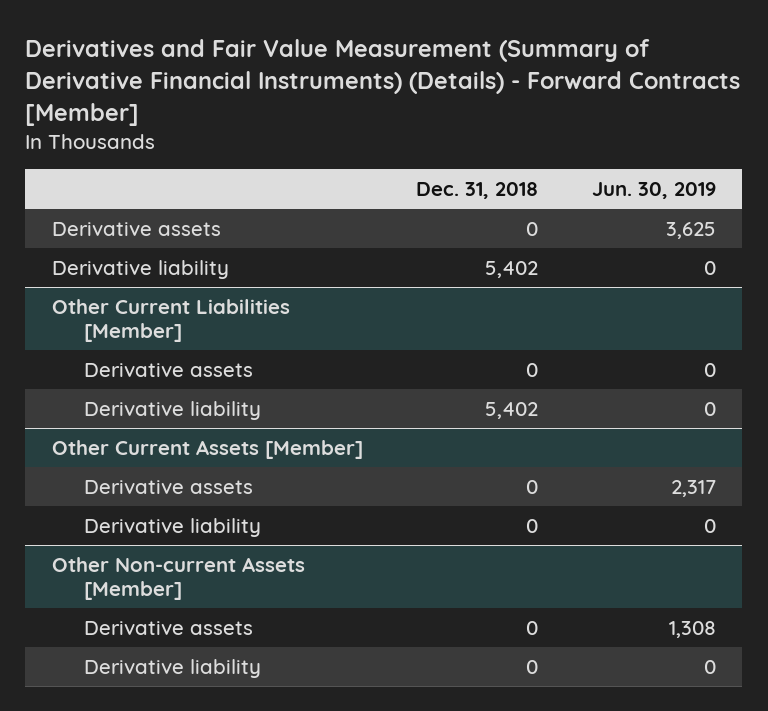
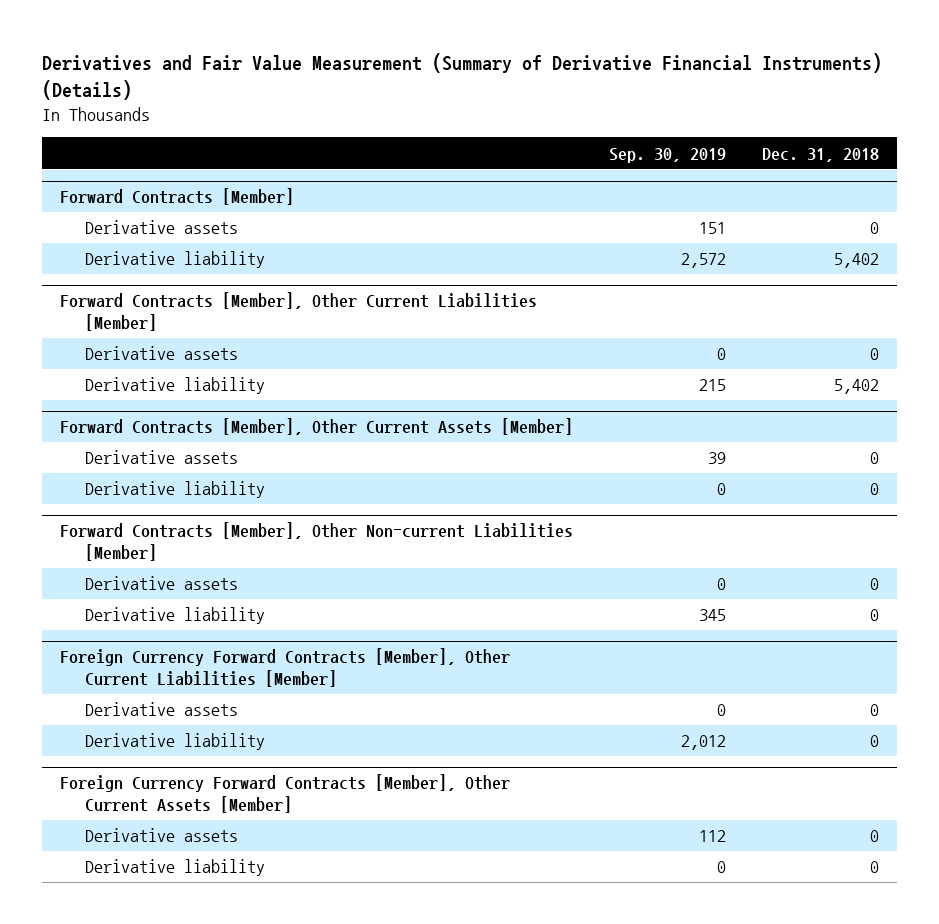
- Derivatives and Fair Value Measurement (Summary of Derivative Financial Instruments) (Details) - Forward Contracts [Member]
+ Derivatives and Fair Value Measurement (Summary of Derivative Financial Instruments) (Details)
- | Dec. 31, 2018 | Jun. 30, 2019
+ | Sep. 30, 2019 | Dec. 31, 2018
+ Forward Contracts [Member]
- Other Current Liabilities [Member]
+ Forward Contracts [Member], Other Current Liabilities [Member]
- Other Current Assets [Member]
+ Forward Contracts [Member], Other Current Assets [Member]
- Other Non-current Assets [Member]
+ Forward Contracts [Member], Other Non-current Liabilities [Member]
+ Foreign Currency Forward Contracts [Member], Other Current Liabilities [Member]
+ Derivative assets | 0 | 0
+ Derivative liability | 2,012 | 0
+ Foreign Currency Forward Contracts [Member], Other Current Assets [Member]
+ Derivative assets | 112 | 0
+ Derivative liability | 0 | 0

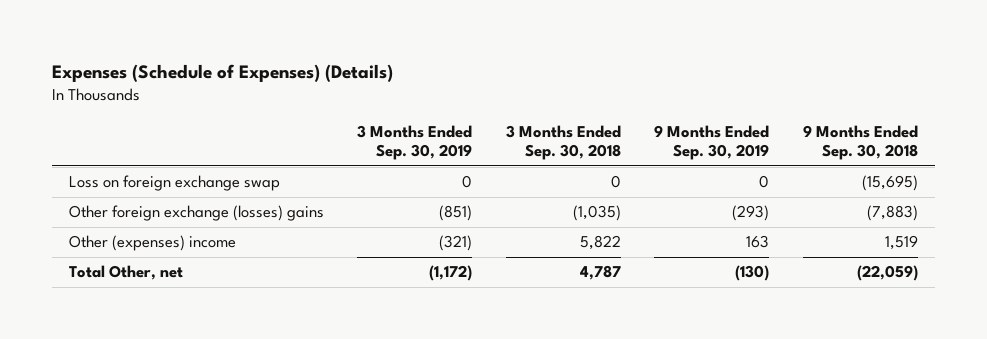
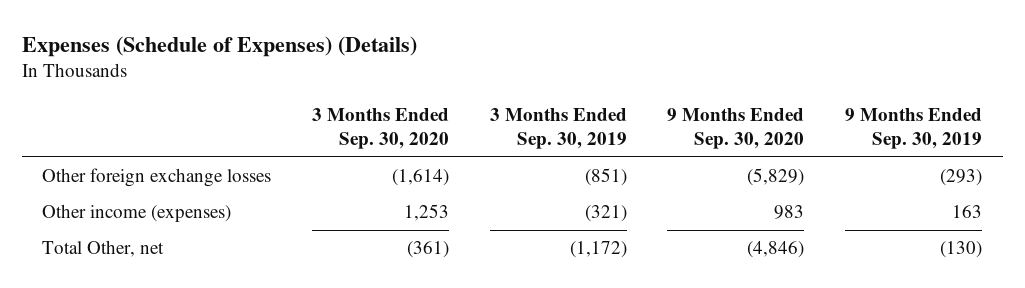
- | 3 Months Ended Sep. 30, 2019 | 3 Months Ended Sep. 30, 2018 | 9 Months Ended Sep. 30, 2019 | 9 Months Ended Sep. 30, 2018
+ | 3 Months Ended Sep. 30, 2020 | 3 Months Ended Sep. 30, 2019 | 9 Months Ended Sep. 30, 2020 | 9 Months Ended Sep. 30, 2019
- Loss on foreign exchange swap | 0 | 0 | 0 | (15,695)
- Other foreign exchange (losses) gains | (851) | (1,035) | (293) | (7,883)
- Other (expenses) income | (321) | 5,822 | 163 | 1,519
+ Other foreign exchange losses | (1,614) | (851) | (5,829) | (293)
+ Other income (expenses) | 1,253 | (321) | 983 | 163

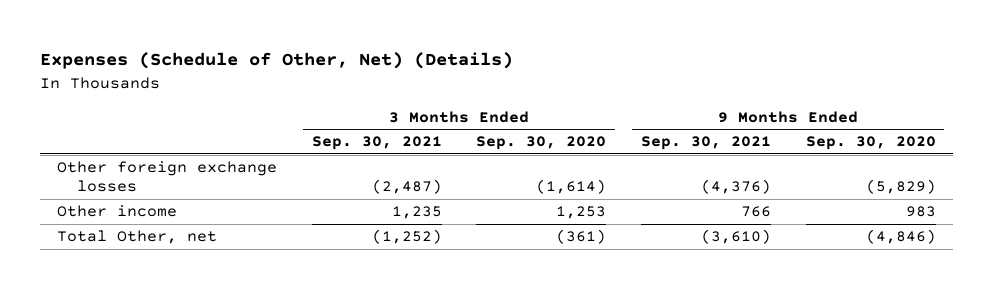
- Expenses (Schedule of Expenses) (Details)
+ Expenses (Schedule of Other, Net) (Details)
- | 3 Months Ended Sep. 30, 2020 | 3 Months Ended Sep. 30, 2019 | 9 Months Ended Sep. 30, 2020 | 9 Months Ended Sep. 30, 2019
+ | 3 Months Ended Sep. 30, 2021 | 3 Months Ended Sep. 30, 2020 | 9 Months Ended Sep. 30, 2021 | 9 Months Ended Sep. 30, 2020
- Other income (expenses) | 1,253 | (321) | 983 | 163
+ Other income | 1,235 | 1,253 | 766 | 983

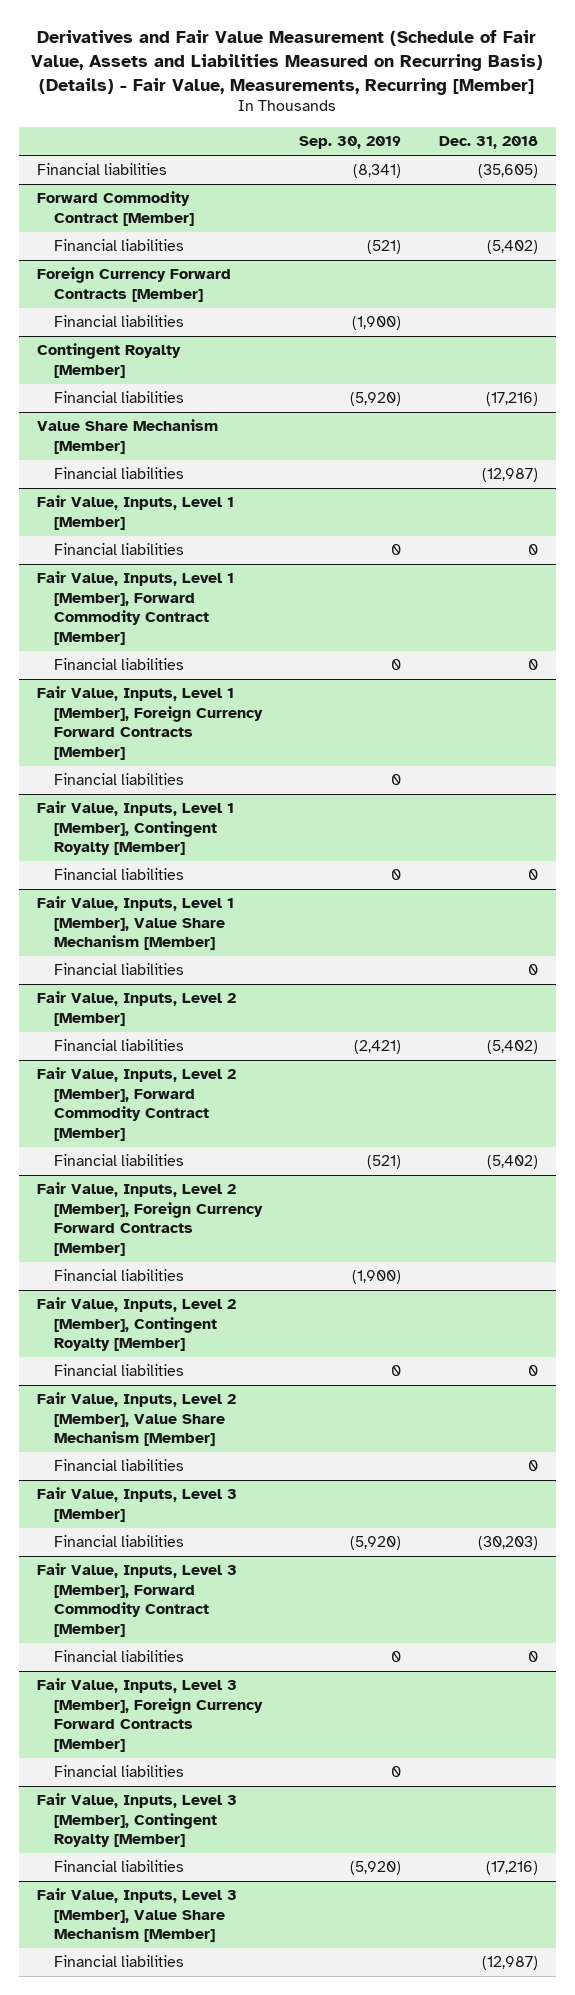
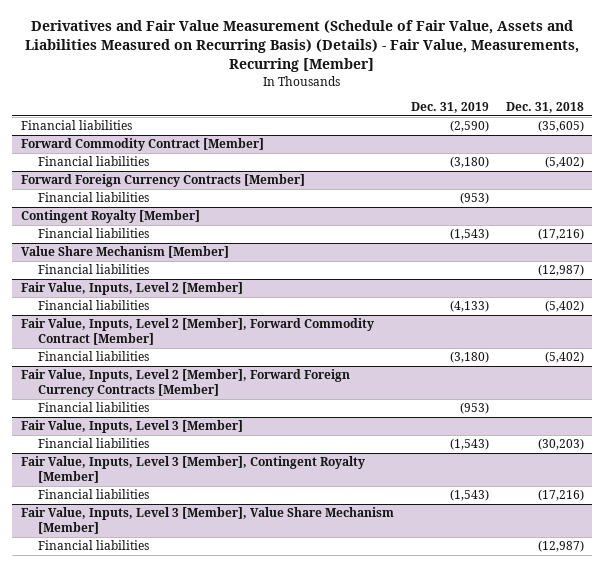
- | Sep. 30, 2019 | Dec. 31, 2018
+ | Dec. 31, 2019 | Dec. 31, 2018
- Foreign Currency Forward Contracts [Member]
+ Forward Foreign Currency Contracts [Member]
- Fair Value, Inputs, Level 1 [Member]
- Financial liabilities | 0 | 0
- Fair Value, Inputs, Level 1 [Member], Forward Commodity Contract [Member]
- Financial liabilities | 0 | 0
- Fair Value, Inputs, Level 1 [Member], Foreign Currency Forward Contracts [Member]
- Financial liabilities | 0 |
- Fair Value, Inputs, Level 1 [Member], Contingent Royalty [Member]
- Financial liabilities | 0 | 0
- Fair Value, Inputs, Level 1 [Member], Value Share Mechanism [Member]
- Financial liabilities | | 0
- Fair Value, Inputs, Level 2 [Member], Foreign Currency Forward Contracts [Member]
+ Fair Value, Inputs, Level 2 [Member], Forward Foreign Currency Contracts [Member]
- Fair Value, Inputs, Level 2 [Member], Contingent Royalty [Member]
- Financial liabilities | 0 | 0
- Fair Value, Inputs, Level 2 [Member], Value Share Mechanism [Member]
- Financial liabilities | | 0
- Fair Value, Inputs, Level 3 [Member], Forward Commodity Contract [Member]
- Financial liabilities | 0 | 0
- Fair Value, Inputs, Level 3 [Member], Foreign Currency Forward Contracts [Member]
- Financial liabilities | 0 |

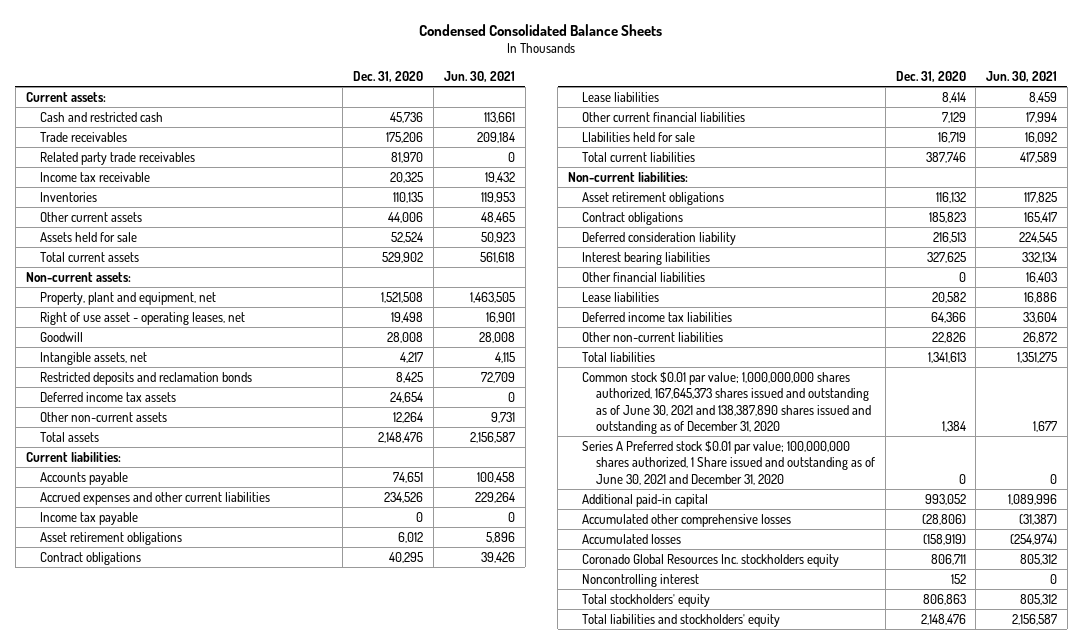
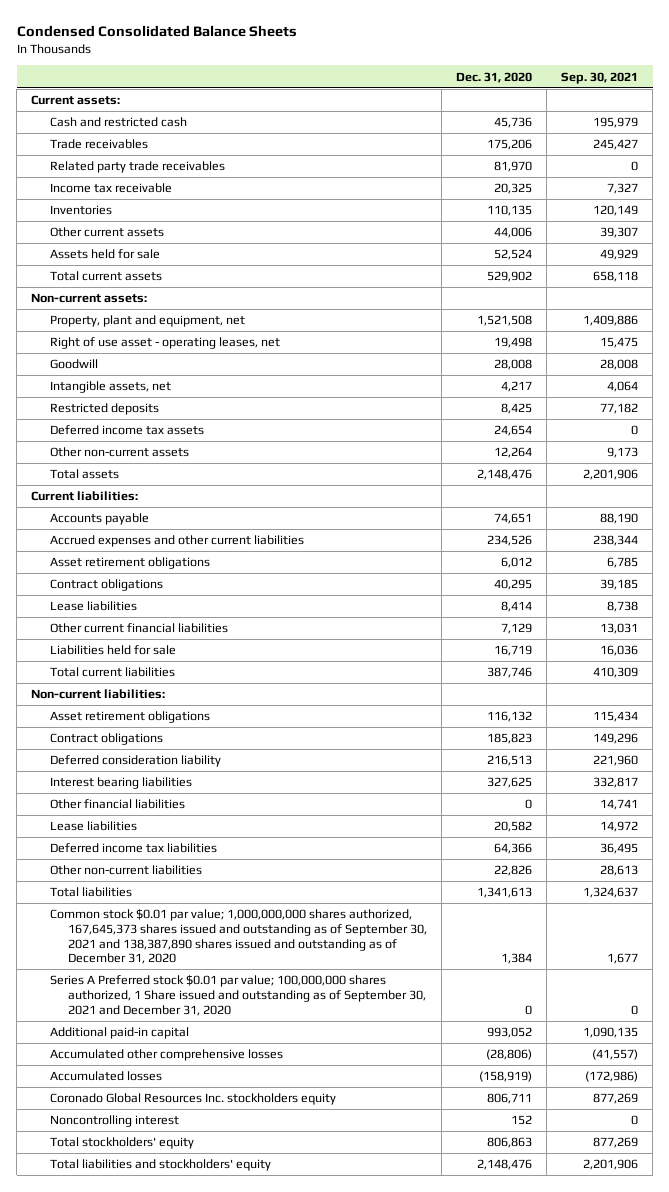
- | Dec. 31, 2020 | Jun. 30, 2021
+ | Dec. 31, 2020 | Sep. 30, 2021
- Restricted deposits and reclamation bonds | 8,425 | 72,709
+ Restricted deposits | 8,425 | 77,182
- Income tax payable | 0 | 0
- LIabilities held for sale | 16,719 | 16,092
+ Liabilities held for sale | 16,719 | 16,036
- Common stock $0.01 par value; 1,000,000,000 shares authorized, 167,645,373 shares issued and outstanding as of June 30, 2021 and 138,387,890 shares issued and outstanding as of December 31, 2020 | 1,384 | 1,677
- Series A Preferred stock $0.01 par value; 100,000,000 shares authorized, 1 Share issued and outstanding as of June 30, 2021 and December 31, 2020 | 0 | 0
+ Common stock $0.01 par value; 1,000,000,000 shares authorized, 167,645,373 shares issued and outstanding as of September 30, 2021 and 138,387,890 shares issued and outstanding as of December 31, 2020 | 1,384 | 1,677
+ Series A Preferred stock $0.01 par value; 100,000,000 shares authorized, 1 Share issued and outstanding as of September 30, 2021 and December 31, 2020 | 0 | 0

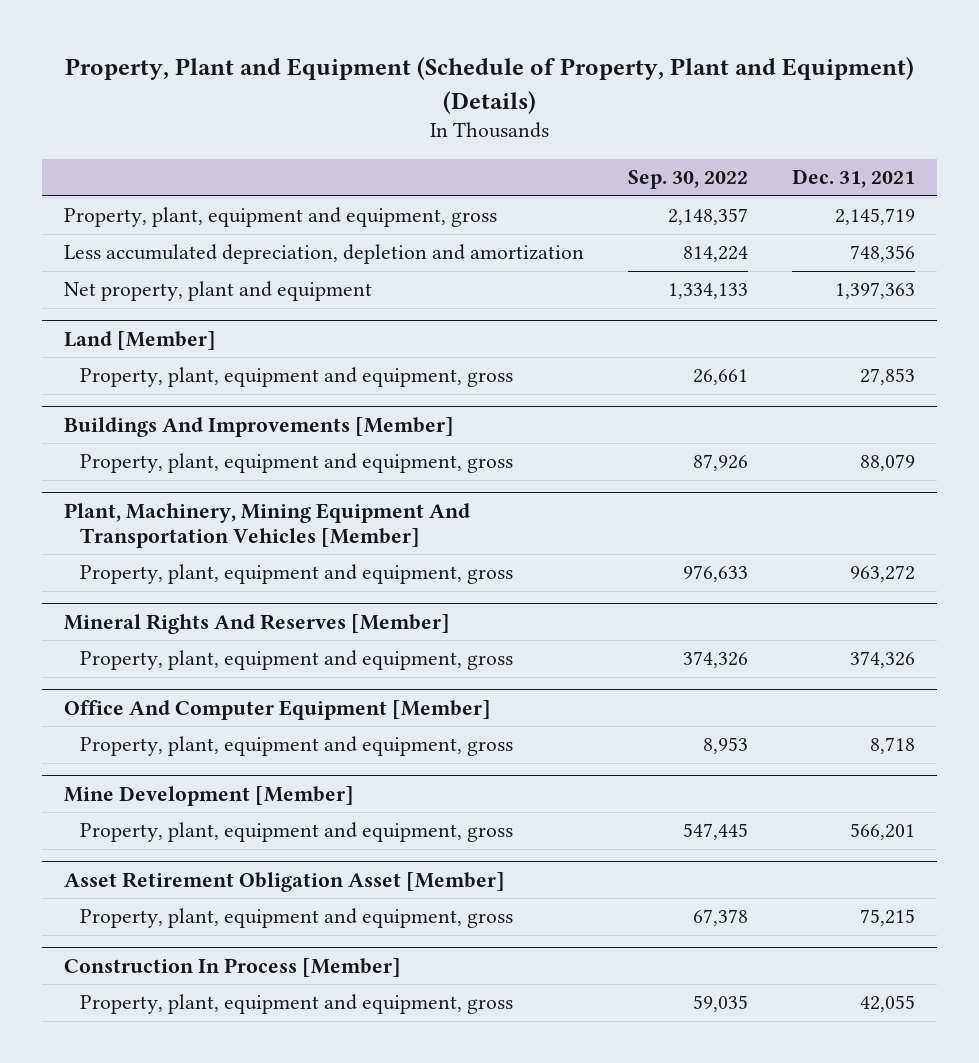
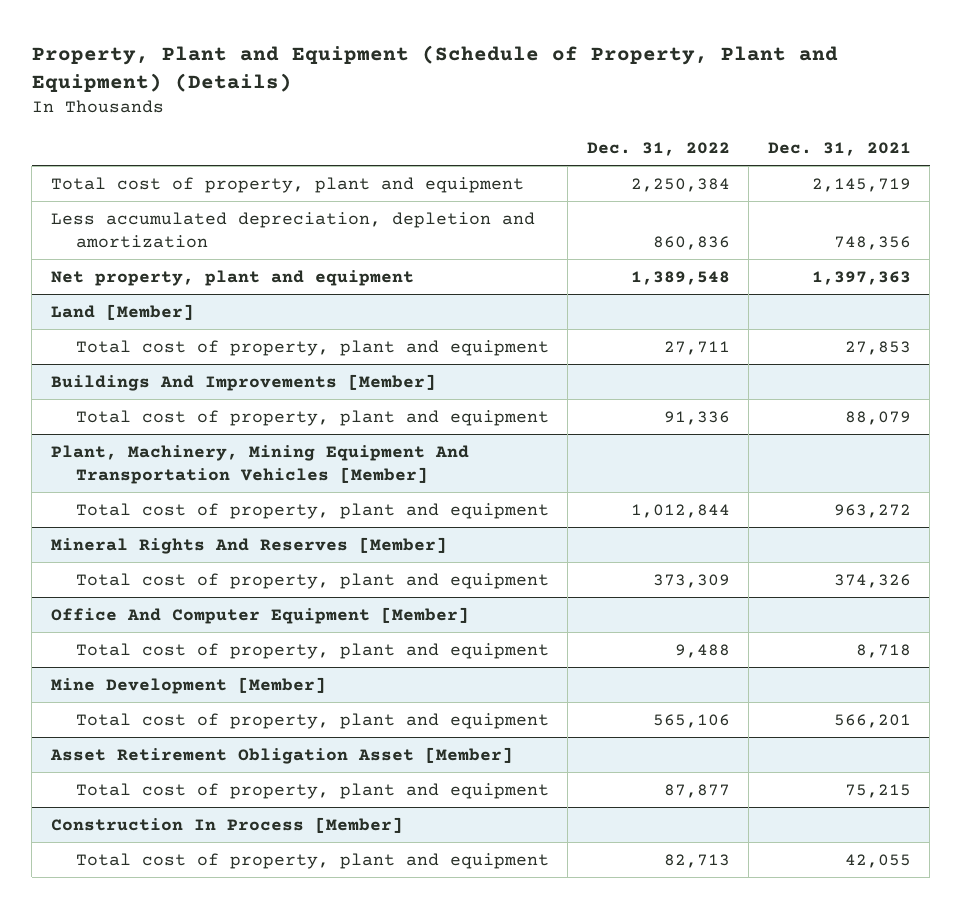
- | Sep. 30, 2022 | Dec. 31, 2021
+ | Dec. 31, 2022 | Dec. 31, 2021
- Property, plant, equipment and equipment, gross | 2,148,357 | 2,145,719
+ Total cost of property, plant and equipment | 2,250,384 | 2,145,719
@ Land [Member]
- Property, plant, equipment and equipment, gross | 26,661 | 27,853
+ Total cost of property, plant and equipment | 27,711 | 27,853
@ Buildings And Improvements [Member]
- Property, plant, equipment and equipment, gross | 87,926 | 88,079
+ Total cost of property, plant and equipment | 91,336 | 88,079
@ Plant, Machinery, Mining Equipment And Transportation Vehicles [Member]
- Property, plant, equipment and equipment, gross | 976,633 | 963,272
+ Total cost of property, plant and equipment | 1,012,844 | 963,272
@ Mineral Rights And Reserves [Member]
- Property, plant, equipment and equipment, gross | 374,326 | 374,326
+ Total cost of property, plant and equipment | 373,309 | 374,326
@ Office And Computer Equipment [Member]
- Property, plant, equipment and equipment, gross | 8,953 | 8,718
+ Total cost of property, plant and equipment | 9,488 | 8,718
@ Mine Development [Member]
- Property, plant, equipment and equipment, gross | 547,445 | 566,201
+ Total cost of property, plant and equipment | 565,106 | 566,201
@ Asset Retirement Obligation Asset [Member]
- Property, plant, equipment and equipment, gross | 67,378 | 75,215
+ Total cost of property, plant and equipment | 87,877 | 75,215
@ Construction In Process [Member]
- Property, plant, equipment and equipment, gross | 59,035 | 42,055
+ Total cost of property, plant and equipment | 82,713 | 42,055

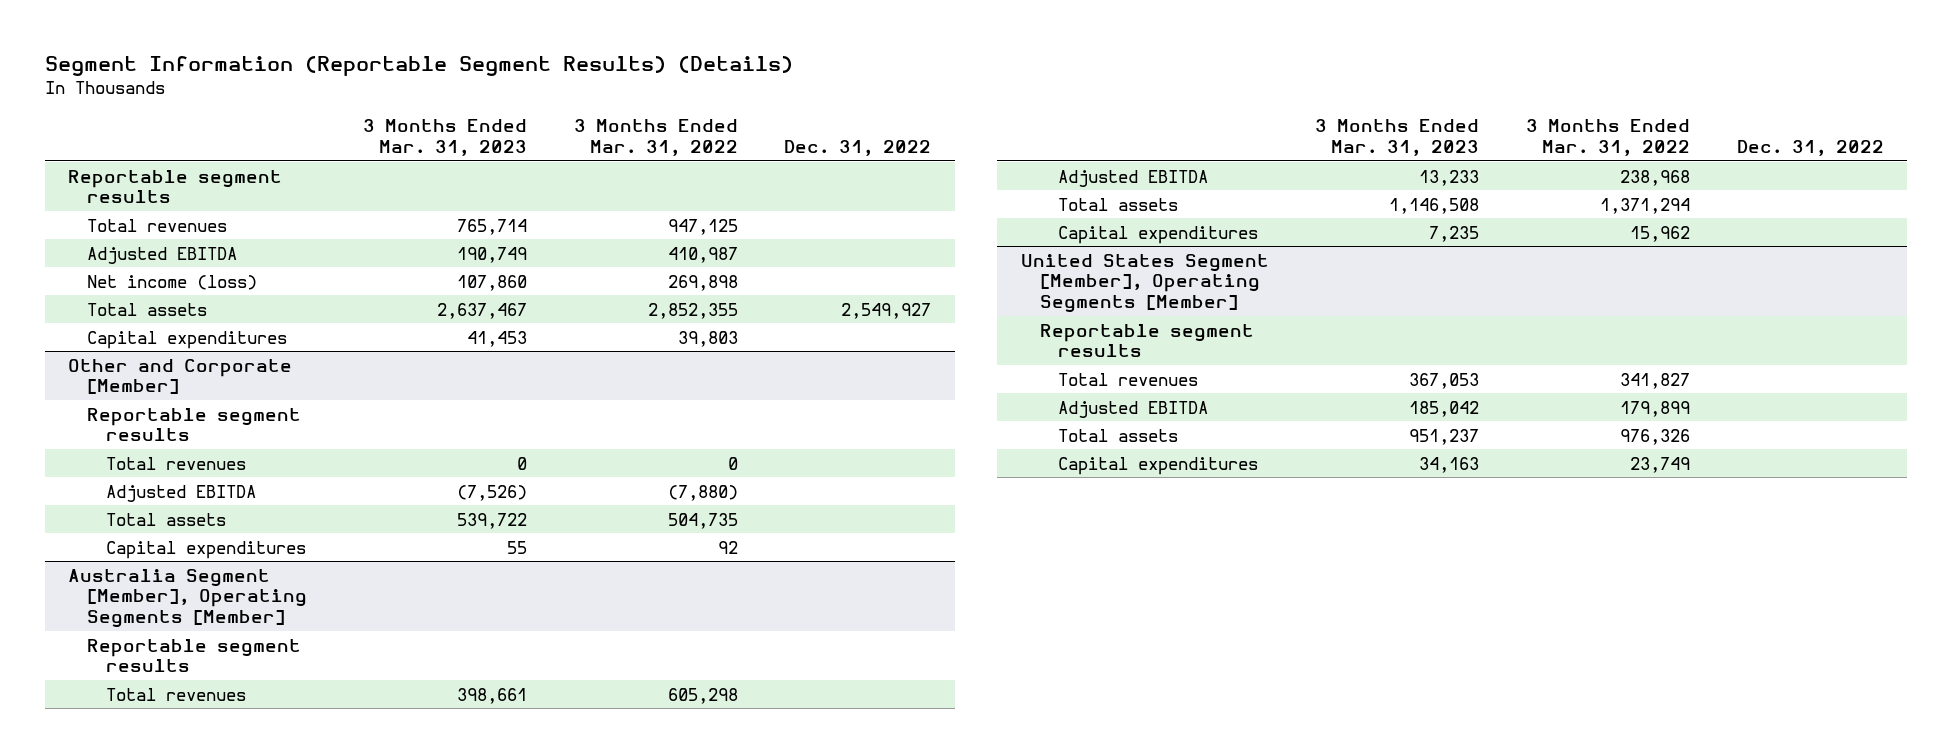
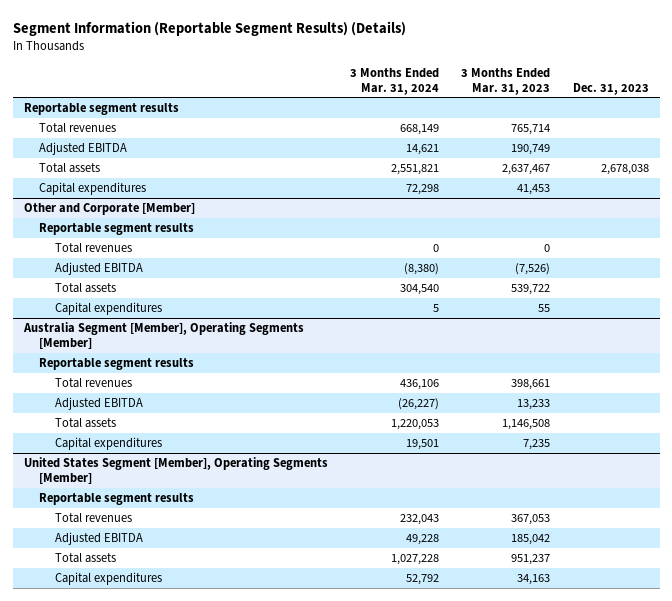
- | 3 Months Ended Mar. 31, 2023 | 3 Months Ended Mar. 31, 2022 | Dec. 31, 2022
+ | 3 Months Ended Mar. 31, 2024 | 3 Months Ended Mar. 31, 2023 | Dec. 31, 2023
- Net income (loss) | 107,860 | 269,898 |

